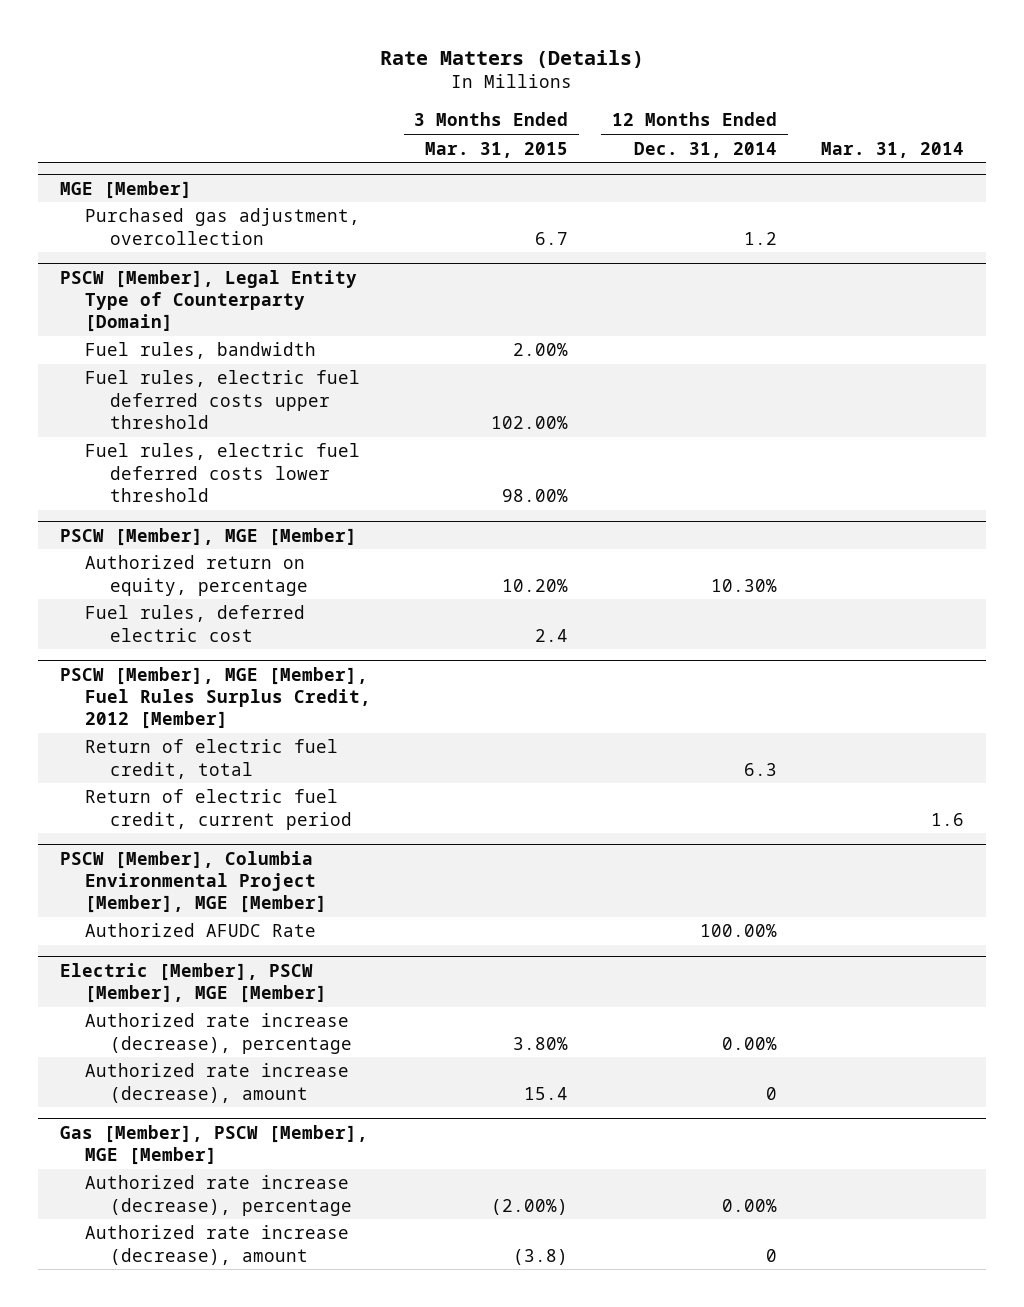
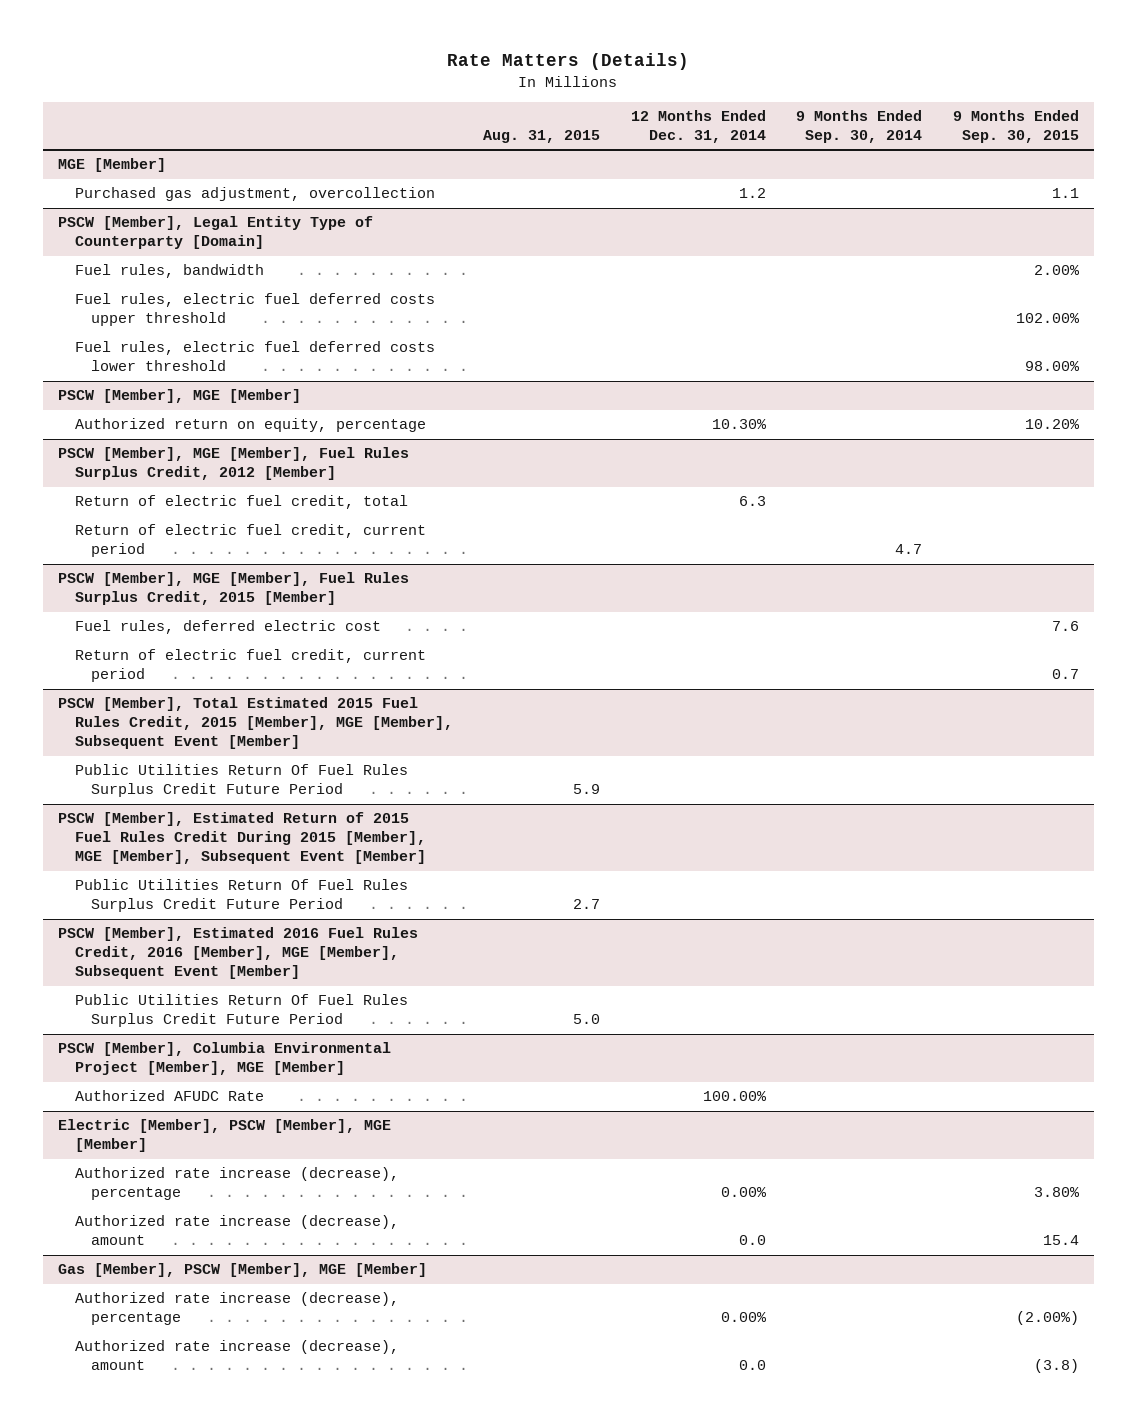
- | 3 Months Ended Mar. 31, 2015 | 12 Months Ended Dec. 31, 2014 | Mar. 31, 2014
+ | Aug. 31, 2015 | 12 Months Ended Dec. 31, 2014 | 9 Months Ended Sep. 30, 2014 | 9 Months Ended Sep. 30, 2015
@ PSCW [Member], MGE [Member]
- Fuel rules, deferred electric cost | 2.4 | |
+ PSCW [Member], MGE [Member], Fuel Rules Surplus Credit, 2015 [Member]
+ Fuel rules, deferred electric cost | | | | 7.6
+ Return of electric fuel credit, current period | | | | 0.7
+ PSCW [Member], Total Estimated 2015 Fuel Rules Credit, 2015 [Member], MGE [Member], Subsequent Event [Member]
+ Public Utilities Return Of Fuel Rules Surplus Credit Future Period | 5.9 | | |
+ PSCW [Member], Estimated Return of 2015 Fuel Rules Credit During 2015 [Member], MGE [Member], Subsequent Event [Member]
+ Public Utilities Return Of Fuel Rules Surplus Credit Future Period | 2.7 | | |
+ PSCW [Member], Estimated 2016 Fuel Rules Credit, 2016 [Member], MGE [Member], Subsequent Event [Member]
+ Public Utilities Return Of Fuel Rules Surplus Credit Future Period | 5.0 | | |
@ Electric [Member], PSCW [Member], MGE [Member]
- Authorized rate increase (decrease), amount | 15.4 | 0 |
+ Authorized rate increase (decrease), amount | | 0.0 | | 15.4
@ Gas [Member], PSCW [Member], MGE [Member]
- Authorized rate increase (decrease), amount | (3.8) | 0 |
+ Authorized rate increase (decrease), amount | | 0.0 | | (3.8)

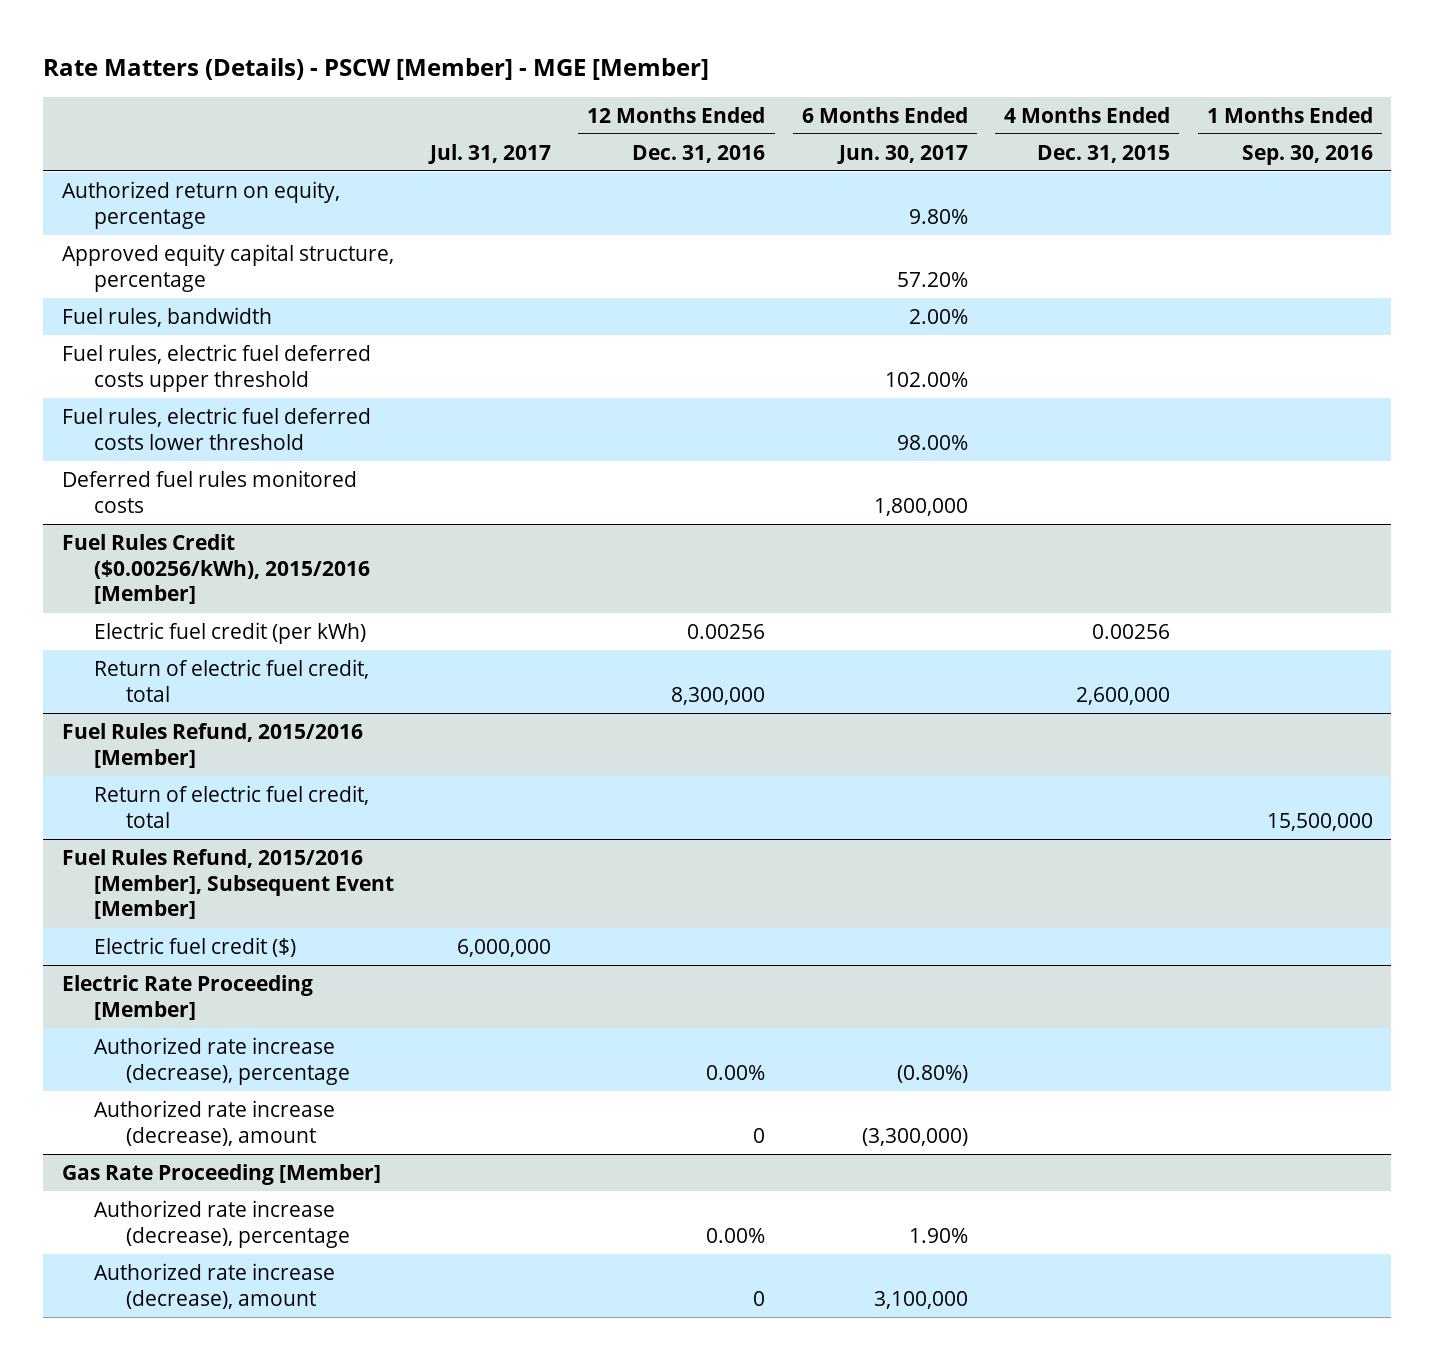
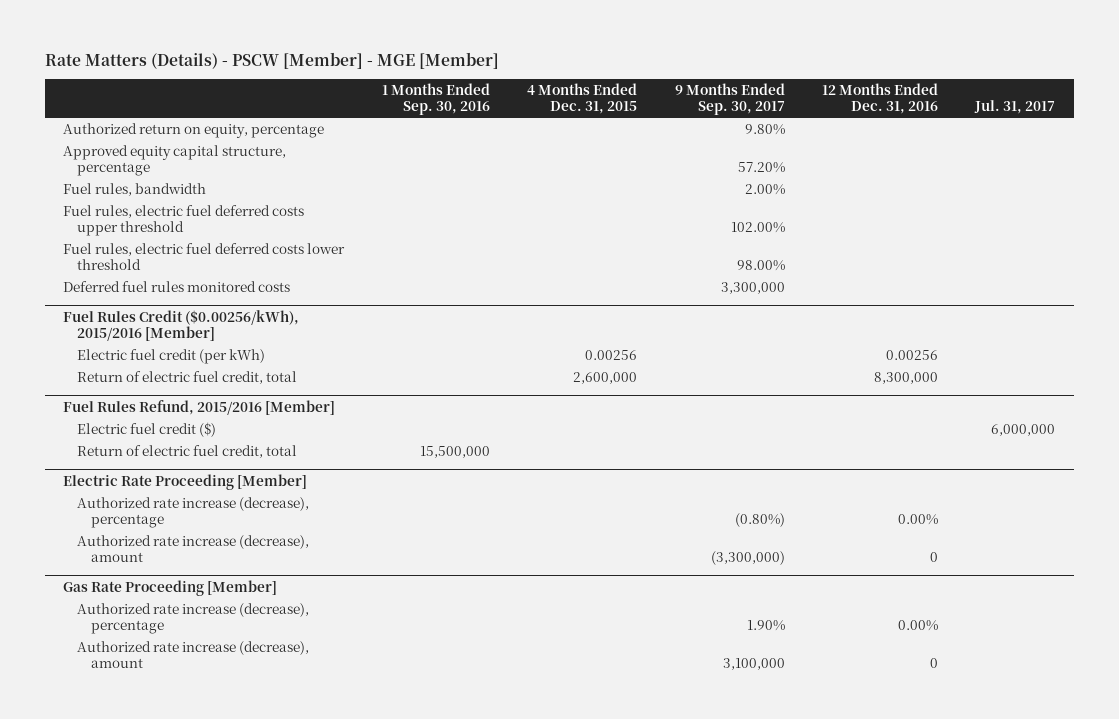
- | Jul. 31, 2017 | 12 Months Ended Dec. 31, 2016 | 6 Months Ended Jun. 30, 2017 | 4 Months Ended Dec. 31, 2015 | 1 Months Ended Sep. 30, 2016
+ | 1 Months Ended Sep. 30, 2016 | 4 Months Ended Dec. 31, 2015 | 9 Months Ended Sep. 30, 2017 | 12 Months Ended Dec. 31, 2016 | Jul. 31, 2017
@ Fuel Rules Refund, 2015/2016 [Member]
+ Electric fuel credit ($) | | | | | 6,000,000
- Fuel Rules Refund, 2015/2016 [Member], Subsequent Event [Member]
- Electric fuel credit ($) | 6,000,000 | | | |

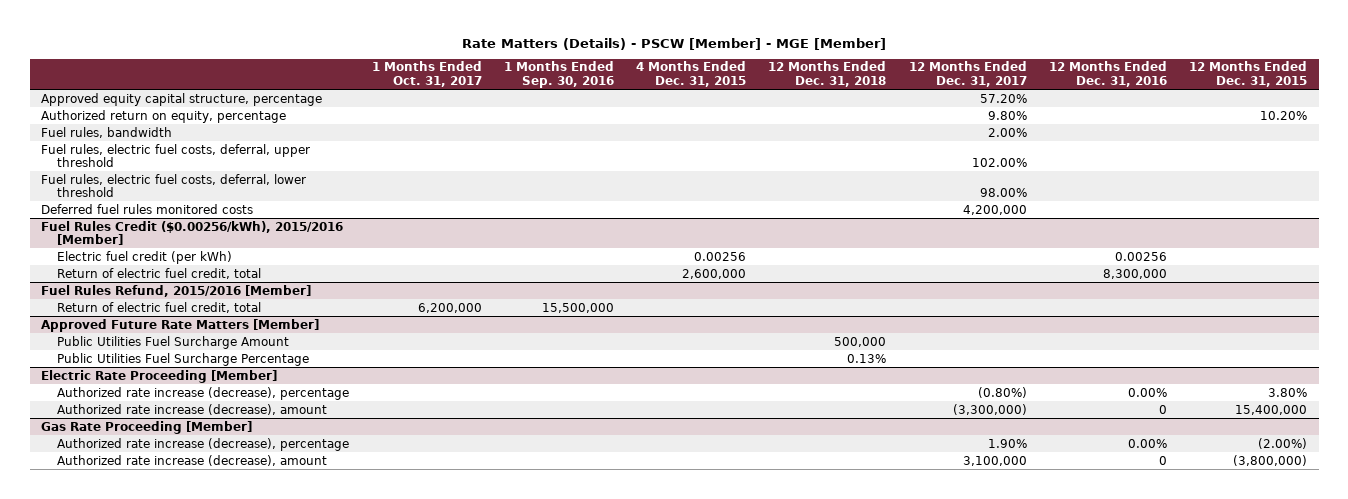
- | 1 Months Ended Sep. 30, 2016 | 4 Months Ended Dec. 31, 2015 | 9 Months Ended Sep. 30, 2017 | 12 Months Ended Dec. 31, 2016 | Jul. 31, 2017
+ | 1 Months Ended Oct. 31, 2017 | 1 Months Ended Sep. 30, 2016 | 4 Months Ended Dec. 31, 2015 | 12 Months Ended Dec. 31, 2018 | 12 Months Ended Dec. 31, 2017 | 12 Months Ended Dec. 31, 2016 | 12 Months Ended Dec. 31, 2015
moved down: Authorized return on equity, percentage | | | | | 9.80% | | 10.20%
- Fuel rules, electric fuel deferred costs upper threshold | | | 102.00% | |
- Fuel rules, electric fuel deferred costs lower threshold | | | 98.00% | |
+ Fuel rules, electric fuel costs, deferral, upper threshold | | | | | 102.00% | |
+ Fuel rules, electric fuel costs, deferral, lower threshold | | | | | 98.00% | |
@ Fuel Rules Refund, 2015/2016 [Member]
- Electric fuel credit ($) | | | | | 6,000,000
+ Approved Future Rate Matters [Member]
+ Public Utilities Fuel Surcharge Amount | | | | 500,000 | | |
+ Public Utilities Fuel Surcharge Percentage | | | | 0.13% | | |

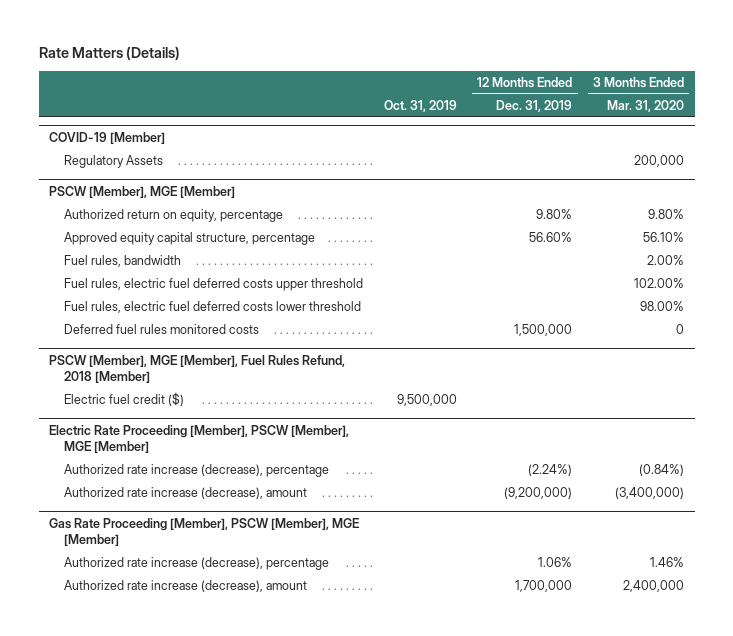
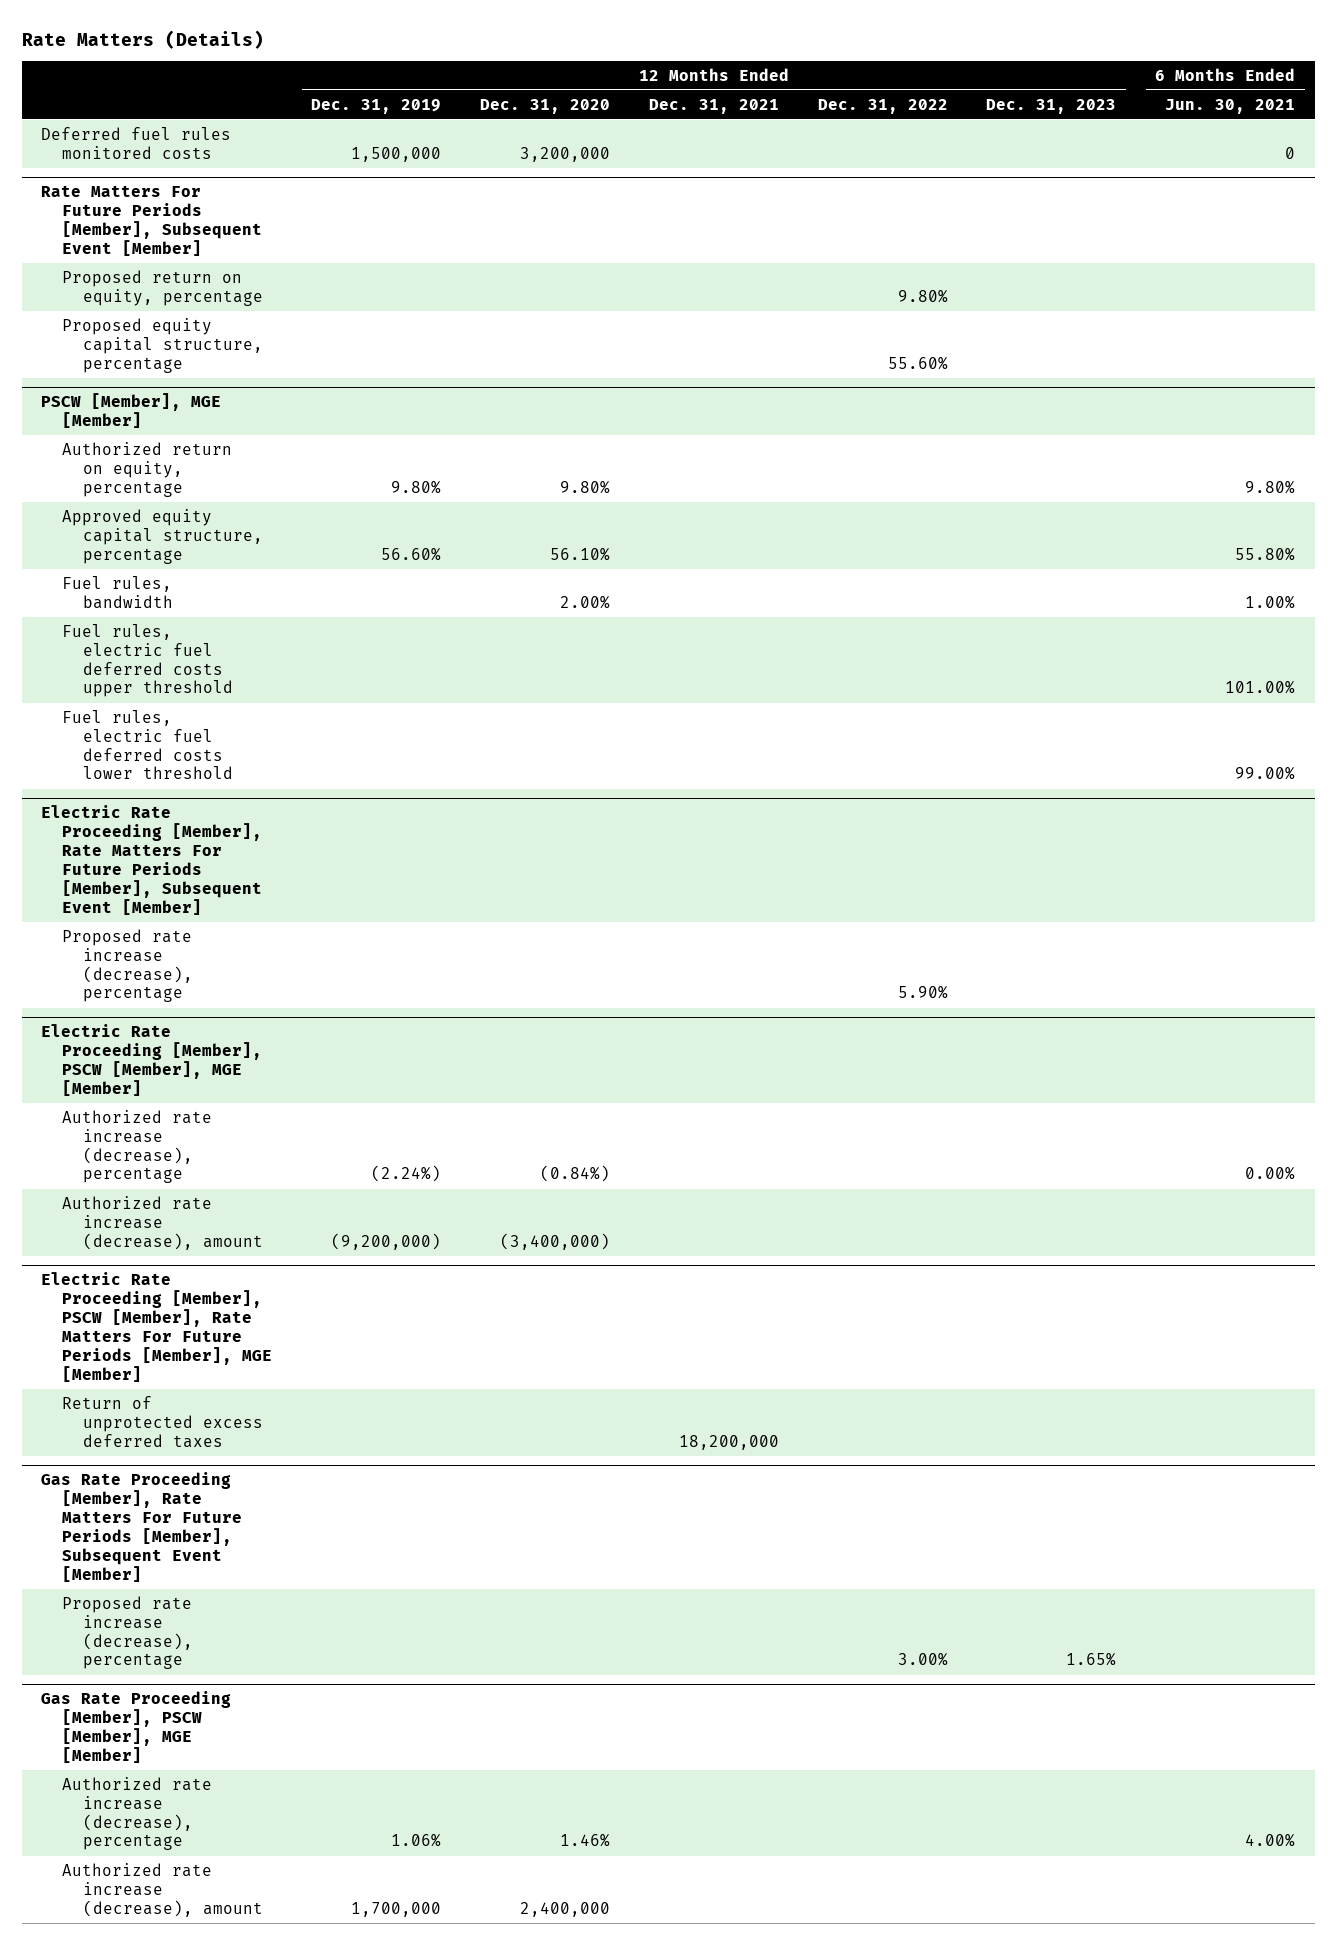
- | Oct. 31, 2019 | 12 Months Ended Dec. 31, 2019 | 3 Months Ended Mar. 31, 2020
+ | 12 Months Ended Dec. 31, 2019 | 12 Months Ended Dec. 31, 2020 | 12 Months Ended Dec. 31, 2021 | 12 Months Ended Dec. 31, 2022 | 12 Months Ended Dec. 31, 2023 | 6 Months Ended Jun. 30, 2021
- COVID-19 [Member]
- Regulatory Assets | | | 200,000
+ Deferred fuel rules monitored costs | 1,500,000 | 3,200,000 | | | | 0
+ Rate Matters For Future Periods [Member], Subsequent Event [Member]
+ Proposed return on equity, percentage | | | | 9.80% | |
+ Proposed equity capital structure, percentage | | | | 55.60% | |
@ PSCW [Member], MGE [Member]
- Deferred fuel rules monitored costs | | 1,500,000 | 0
- PSCW [Member], MGE [Member], Fuel Rules Refund, 2018 [Member]
- Electric fuel credit ($) | 9,500,000 | |
+ Electric Rate Proceeding [Member], Rate Matters For Future Periods [Member], Subsequent Event [Member]
+ Proposed rate increase (decrease), percentage | | | | 5.90% | |
+ Electric Rate Proceeding [Member], PSCW [Member], Rate Matters For Future Periods [Member], MGE [Member]
+ Return of unprotected excess deferred taxes | | | 18,200,000 | | |
+ Gas Rate Proceeding [Member], Rate Matters For Future Periods [Member], Subsequent Event [Member]
+ Proposed rate increase (decrease), percentage | | | | 3.00% | 1.65% |

